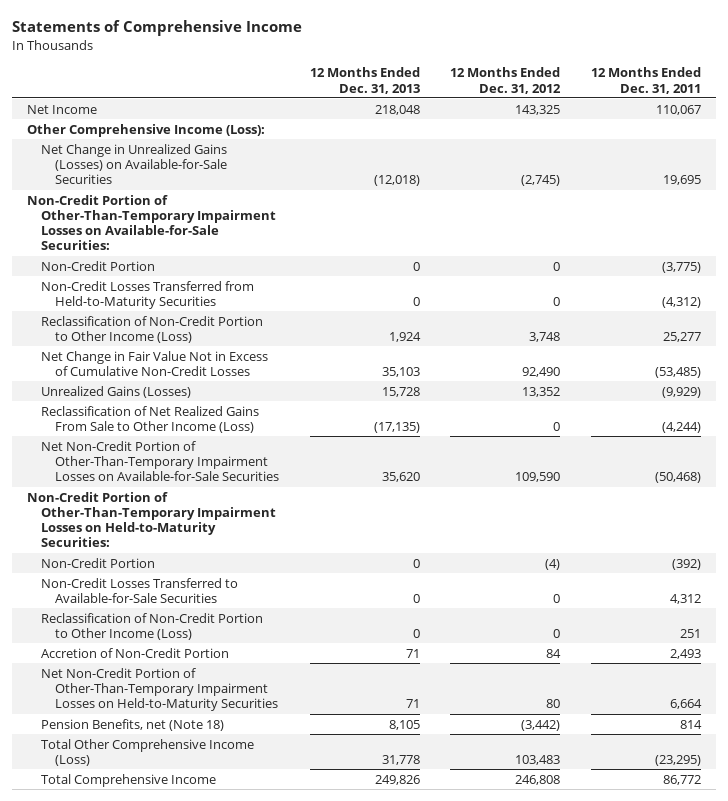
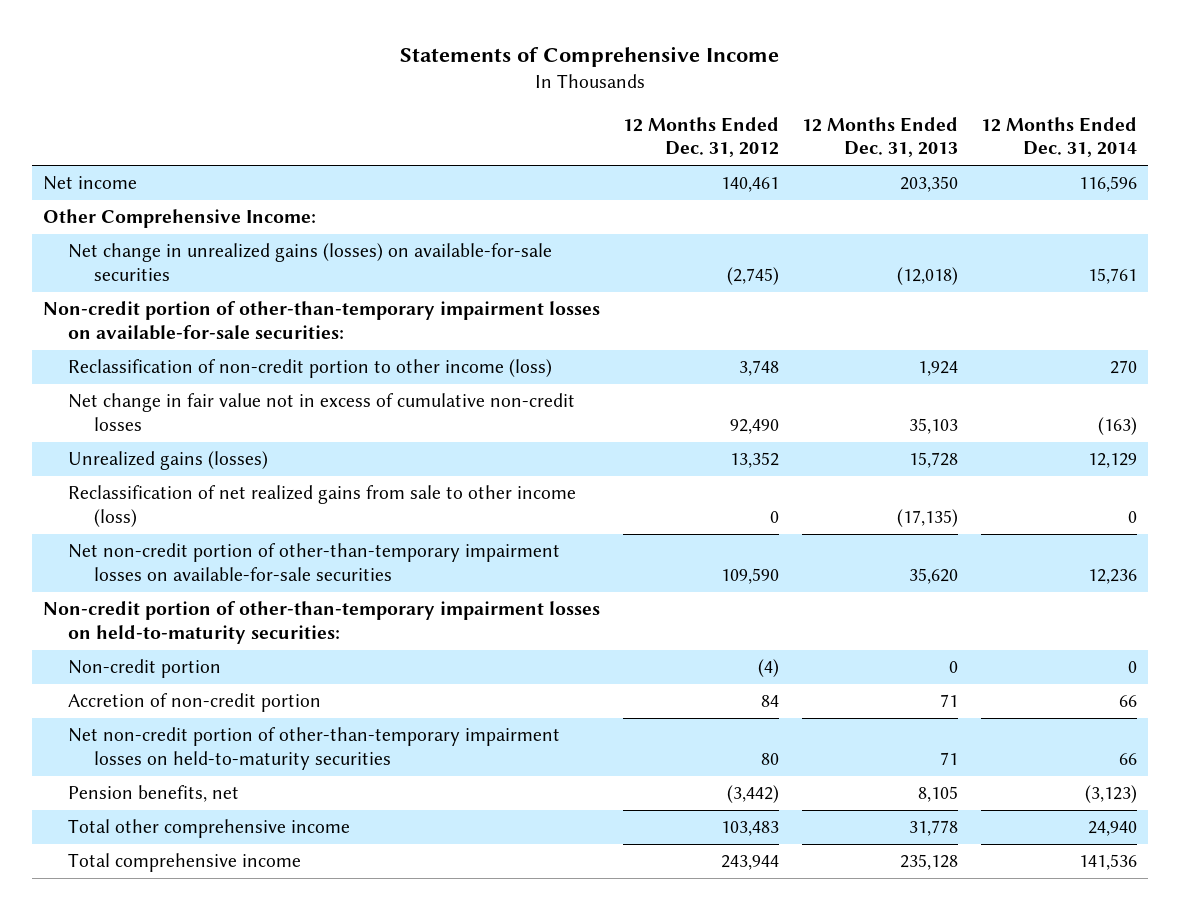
- | 12 Months Ended Dec. 31, 2013 | 12 Months Ended Dec. 31, 2012 | 12 Months Ended Dec. 31, 2011
+ | 12 Months Ended Dec. 31, 2012 | 12 Months Ended Dec. 31, 2013 | 12 Months Ended Dec. 31, 2014
- Net Income | 218,048 | 143,325 | 110,067
- Other Comprehensive Income (Loss):
- Net Change in Unrealized Gains (Losses) on Available-for-Sale Securities | (12,018) | (2,745) | 19,695
- Non-Credit Portion of Other-Than-Temporary Impairment Losses on Available-for-Sale Securities:
- Non-Credit Portion | 0 | 0 | (3,775)
- Non-Credit Losses Transferred from Held-to-Maturity Securities | 0 | 0 | (4,312)
- Reclassification of Non-Credit Portion to Other Income (Loss) | 1,924 | 3,748 | 25,277
- Net Change in Fair Value Not in Excess of Cumulative Non-Credit Losses | 35,103 | 92,490 | (53,485)
- Unrealized Gains (Losses) | 15,728 | 13,352 | (9,929)
- Reclassification of Net Realized Gains From Sale to Other Income (Loss) | (17,135) | 0 | (4,244)
- Net Non-Credit Portion of Other-Than-Temporary Impairment Losses on Available-for-Sale Securities | 35,620 | 109,590 | (50,468)
- Non-Credit Portion of Other-Than-Temporary Impairment Losses on Held-to-Maturity Securities:
- Non-Credit Portion | 0 | (4) | (392)
- Non-Credit Losses Transferred to Available-for-Sale Securities | 0 | 0 | 4,312
- Reclassification of Non-Credit Portion to Other Income (Loss) | 0 | 0 | 251
- Accretion of Non-Credit Portion | 71 | 84 | 2,493
- Net Non-Credit Portion of Other-Than-Temporary Impairment Losses on Held-to-Maturity Securities | 71 | 80 | 6,664
- Pension Benefits, net (Note 18) | 8,105 | (3,442) | 814
- Total Other Comprehensive Income (Loss) | 31,778 | 103,483 | (23,295)
- Total Comprehensive Income | 249,826 | 246,808 | 86,772
+ Net income | 140,461 | 203,350 | 116,596
+ Other Comprehensive Income:
+ Net change in unrealized gains (losses) on available-for-sale securities | (2,745) | (12,018) | 15,761
+ Non-credit portion of other-than-temporary impairment losses on available-for-sale securities:
+ Reclassification of non-credit portion to other income (loss) | 3,748 | 1,924 | 270
+ Net change in fair value not in excess of cumulative non-credit losses | 92,490 | 35,103 | (163)
+ Unrealized gains (losses) | 13,352 | 15,728 | 12,129
+ Reclassification of net realized gains from sale to other income (loss) | 0 | (17,135) | 0
+ Net non-credit portion of other-than-temporary impairment losses on available-for-sale securities | 109,590 | 35,620 | 12,236
+ Non-credit portion of other-than-temporary impairment losses on held-to-maturity securities:
+ Non-credit portion | (4) | 0 | 0
+ Accretion of non-credit portion | 84 | 71 | 66
+ Net non-credit portion of other-than-temporary impairment losses on held-to-maturity securities | 80 | 71 | 66
+ Pension benefits, net | (3,442) | 8,105 | (3,123)
+ Total other comprehensive income | 103,483 | 31,778 | 24,940
+ Total comprehensive income | 243,944 | 235,128 | 141,536

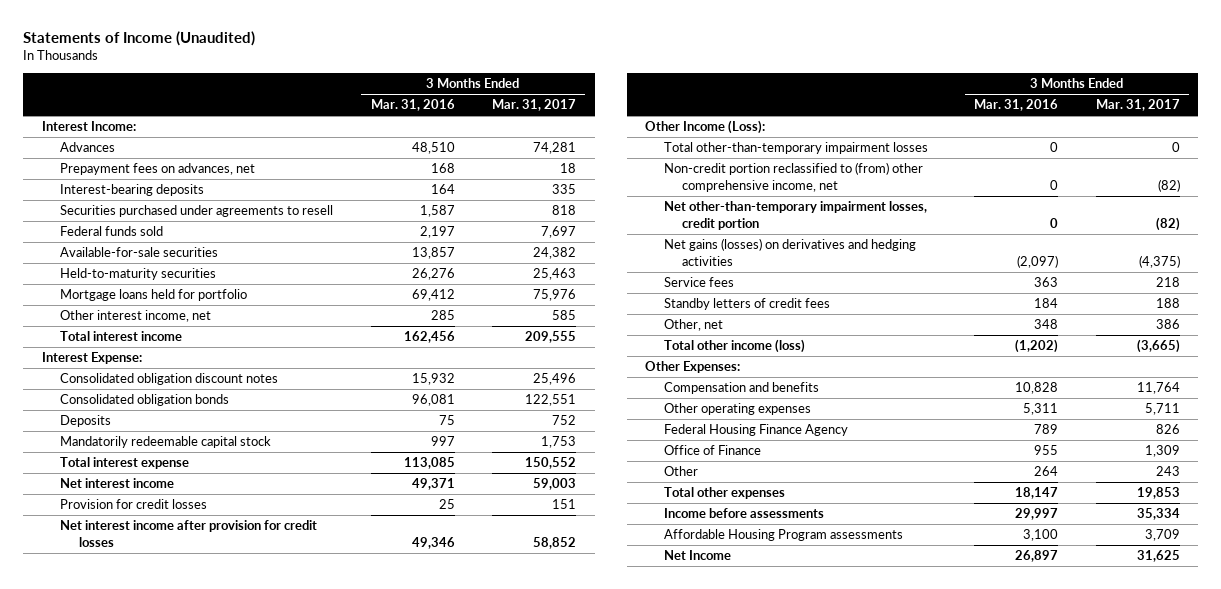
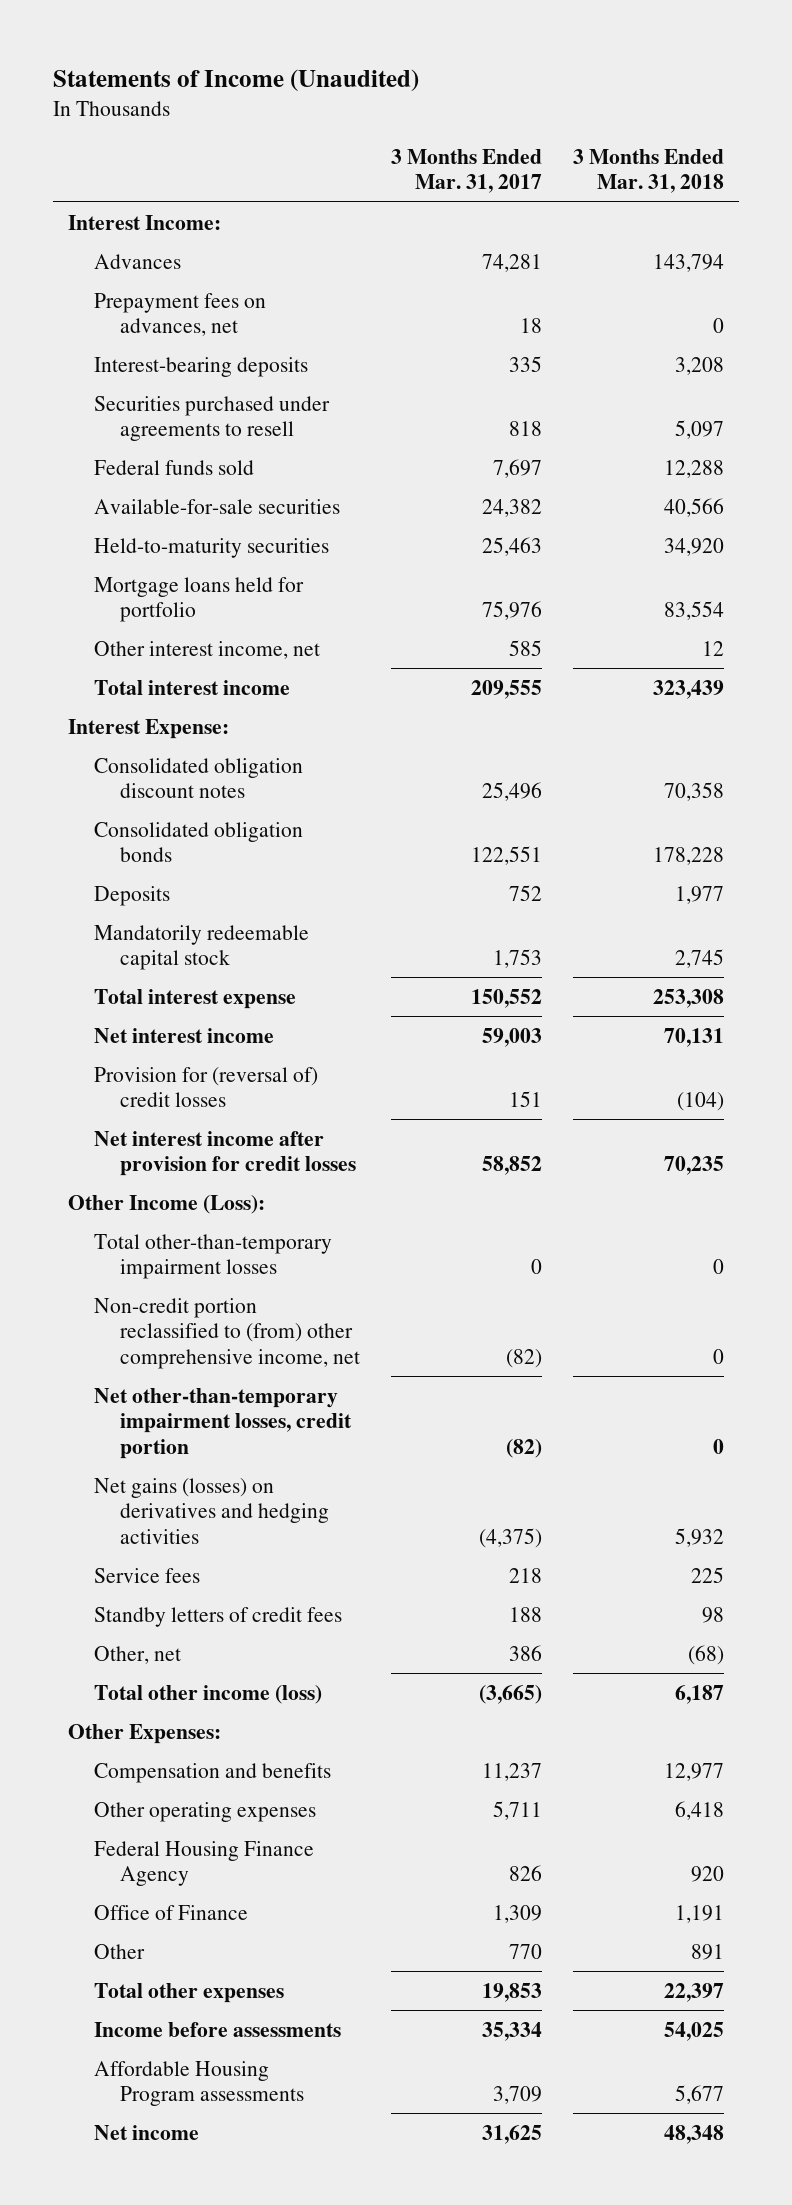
- | 3 Months Ended Mar. 31, 2016 | 3 Months Ended Mar. 31, 2017
+ | 3 Months Ended Mar. 31, 2017 | 3 Months Ended Mar. 31, 2018
- Provision for credit losses | 25 | 151
+ Provision for (reversal of) credit losses | 151 | (104)
- Compensation and benefits | 10,828 | 11,764
+ Compensation and benefits | 11,237 | 12,977
- Other | 264 | 243
+ Other | 770 | 891
- Net Income | 26,897 | 31,625
+ Net income | 31,625 | 48,348

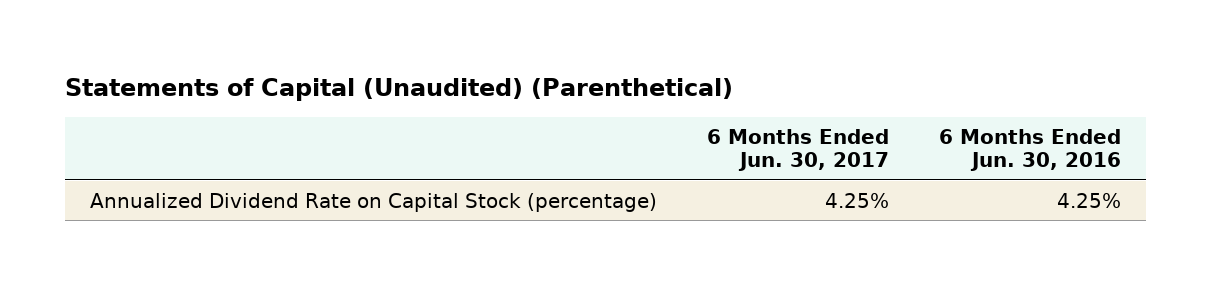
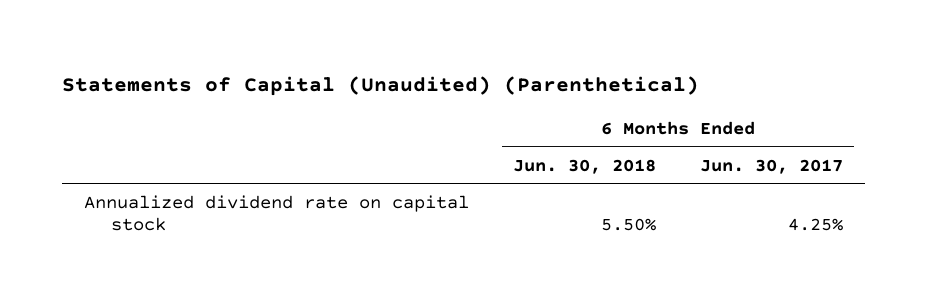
- | 6 Months Ended Jun. 30, 2017 | 6 Months Ended Jun. 30, 2016
+ | 6 Months Ended Jun. 30, 2018 | 6 Months Ended Jun. 30, 2017
- Annualized Dividend Rate on Capital Stock (percentage) | 4.25% | 4.25%
+ Annualized dividend rate on capital stock | 5.50% | 4.25%

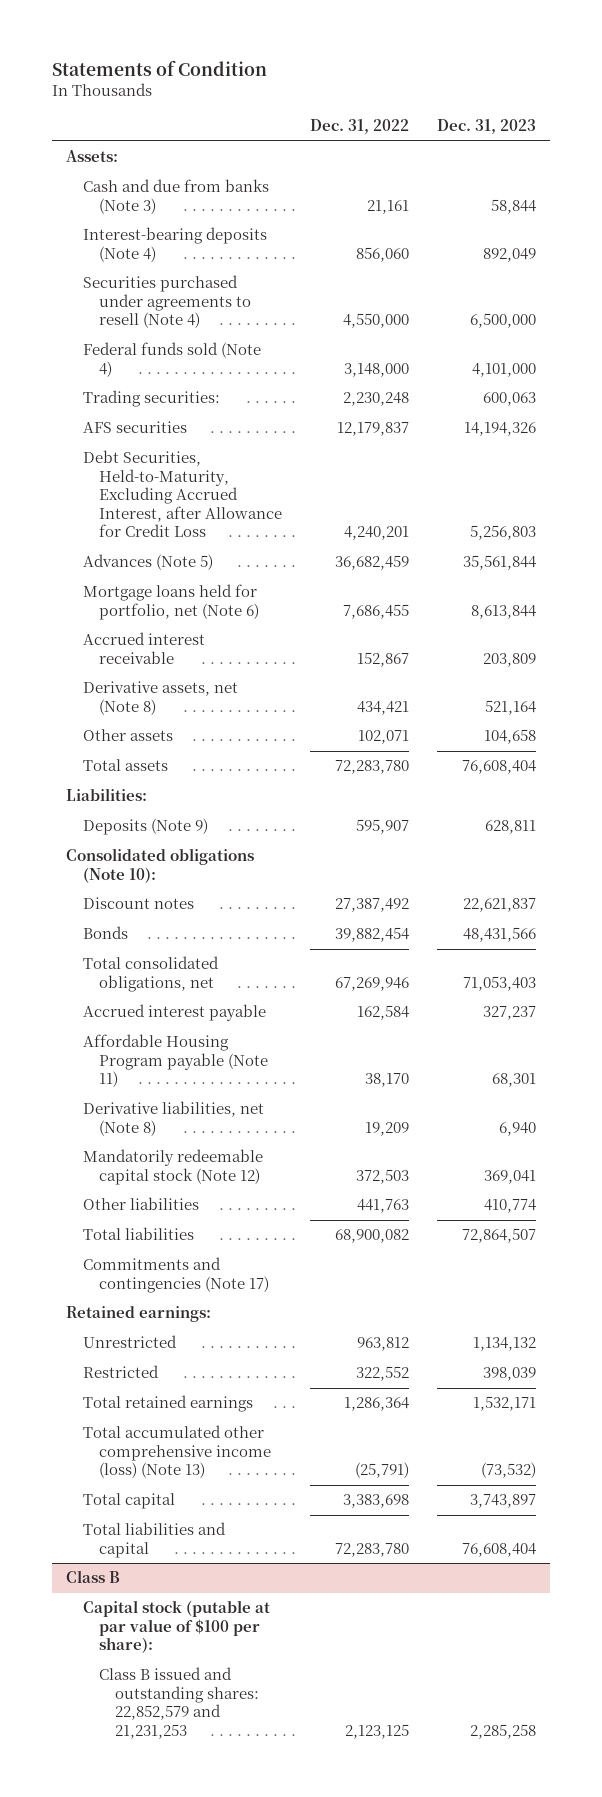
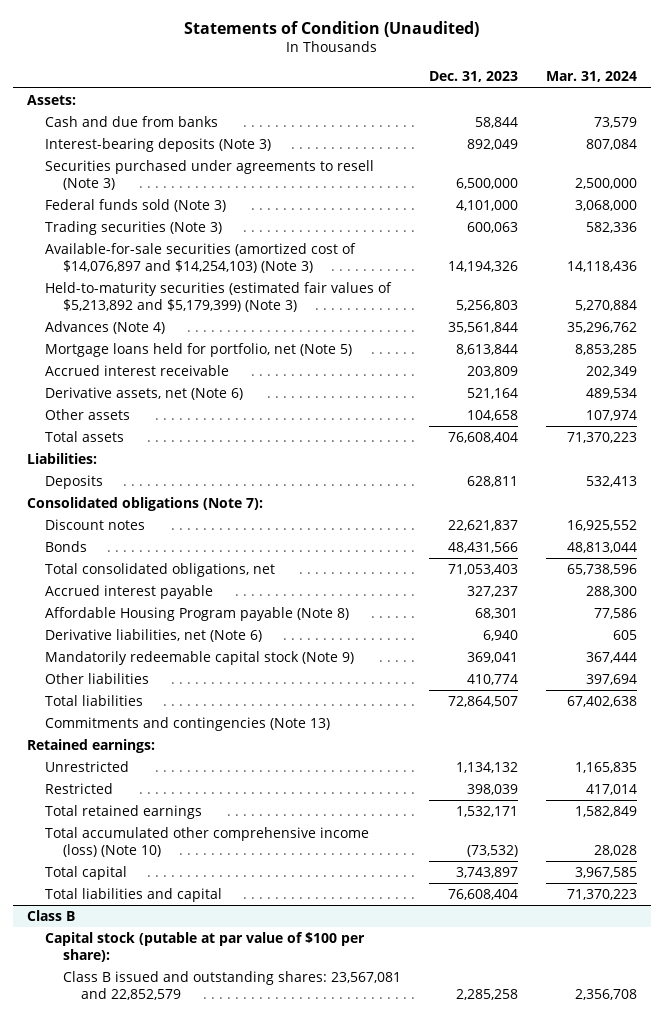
- Statements of Condition
+ Statements of Condition (Unaudited)
- | Dec. 31, 2022 | Dec. 31, 2023
+ | Dec. 31, 2023 | Mar. 31, 2024
- Cash and due from banks (Note 3) | 21,161 | 58,844
- Interest-bearing deposits (Note 4) | 856,060 | 892,049
- Securities purchased under agreements to resell (Note 4) | 4,550,000 | 6,500,000
- Federal funds sold (Note 4) | 3,148,000 | 4,101,000
- Trading securities: | 2,230,248 | 600,063
- AFS securities | 12,179,837 | 14,194,326
- Debt Securities, Held-to-Maturity, Excluding Accrued Interest, after Allowance for Credit Loss | 4,240,201 | 5,256,803
- Advances (Note 5) | 36,682,459 | 35,561,844
- Mortgage loans held for portfolio, net (Note 6) | 7,686,455 | 8,613,844
+ Cash and due from banks | 58,844 | 73,579
+ Interest-bearing deposits (Note 3) | 892,049 | 807,084
+ Securities purchased under agreements to resell (Note 3) | 6,500,000 | 2,500,000
+ Federal funds sold (Note 3) | 4,101,000 | 3,068,000
+ Trading securities (Note 3) | 600,063 | 582,336
+ Available-for-sale securities (amortized cost of $14,076,897 and $14,254,103) (Note 3) | 14,194,326 | 14,118,436
+ Held-to-maturity securities (estimated fair values of $5,213,892 and $5,179,399) (Note 3) | 5,256,803 | 5,270,884
+ Advances (Note 4) | 35,561,844 | 35,296,762
+ Mortgage loans held for portfolio, net (Note 5) | 8,613,844 | 8,853,285
- Derivative assets, net (Note 8) | 434,421 | 521,164
+ Derivative assets, net (Note 6) | 521,164 | 489,534
- Deposits (Note 9) | 595,907 | 628,811
- Consolidated obligations (Note 10):
+ Deposits | 628,811 | 532,413
+ Consolidated obligations (Note 7):
- Affordable Housing Program payable (Note 11) | 38,170 | 68,301
- Derivative liabilities, net (Note 8) | 19,209 | 6,940
- Mandatorily redeemable capital stock (Note 12) | 372,503 | 369,041
+ Affordable Housing Program payable (Note 8) | 68,301 | 77,586
+ Derivative liabilities, net (Note 6) | 6,940 | 605
+ Mandatorily redeemable capital stock (Note 9) | 369,041 | 367,444
- Commitments and contingencies (Note 17)
+ Commitments and contingencies (Note 13)
- Total accumulated other comprehensive income (loss) (Note 13) | (25,791) | (73,532)
+ Total accumulated other comprehensive income (loss) (Note 10) | (73,532) | 28,028
@ Class B
- Class B issued and outstanding shares: 22,852,579 and 21,231,253 | 2,123,125 | 2,285,258
+ Class B issued and outstanding shares: 23,567,081 and 22,852,579 | 2,285,258 | 2,356,708

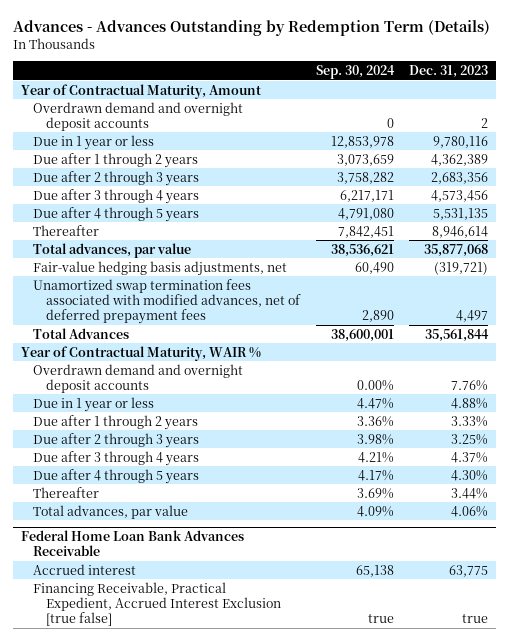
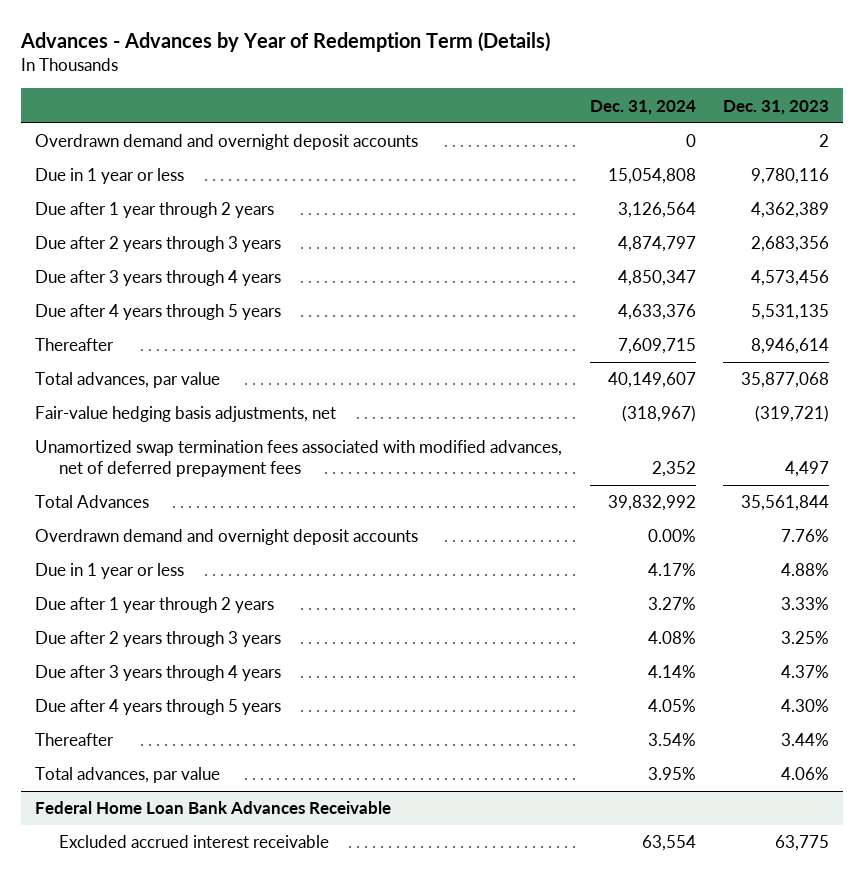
- Advances - Advances Outstanding by Redemption Term (Details)
+ Advances - Advances by Year of Redemption Term (Details)
- | Sep. 30, 2024 | Dec. 31, 2023
+ | Dec. 31, 2024 | Dec. 31, 2023
- Year of Contractual Maturity, Amount
- Due after 1 through 2 years | 3,073,659 | 4,362,389
- Due after 2 through 3 years | 3,758,282 | 2,683,356
- Due after 3 through 4 years | 6,217,171 | 4,573,456
- Due after 4 through 5 years | 4,791,080 | 5,531,135
+ Due after 1 year through 2 years | 3,126,564 | 4,362,389
+ Due after 2 years through 3 years | 4,874,797 | 2,683,356
+ Due after 3 years through 4 years | 4,850,347 | 4,573,456
+ Due after 4 years through 5 years | 4,633,376 | 5,531,135
- Year of Contractual Maturity, WAIR %
- Due after 1 through 2 years | 3.36% | 3.33%
- Due after 2 through 3 years | 3.98% | 3.25%
- Due after 3 through 4 years | 4.21% | 4.37%
- Due after 4 through 5 years | 4.17% | 4.30%
+ Due after 1 year through 2 years | 3.27% | 3.33%
+ Due after 2 years through 3 years | 4.08% | 3.25%
+ Due after 3 years through 4 years | 4.14% | 4.37%
+ Due after 4 years through 5 years | 4.05% | 4.30%
@ Federal Home Loan Bank Advances Receivable
- Accrued interest | 65,138 | 63,775
- Financing Receivable, Practical Expedient, Accrued Interest Exclusion [true false] | true | true
+ Excluded accrued interest receivable | 63,554 | 63,775

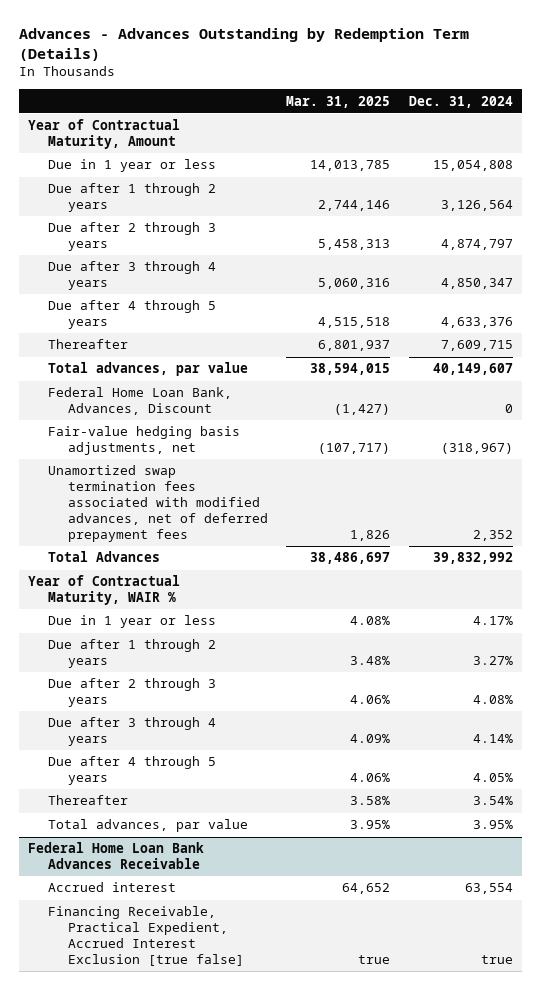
- Advances - Advances by Year of Redemption Term (Details)
+ Advances - Advances Outstanding by Redemption Term (Details)
- | Dec. 31, 2024 | Dec. 31, 2023
+ | Mar. 31, 2025 | Dec. 31, 2024
- Overdrawn demand and overnight deposit accounts | 0 | 2
+ Year of Contractual Maturity, Amount
- Due after 1 year through 2 years | 3,126,564 | 4,362,389
- Due after 2 years through 3 years | 4,874,797 | 2,683,356
- Due after 3 years through 4 years | 4,850,347 | 4,573,456
- Due after 4 years through 5 years | 4,633,376 | 5,531,135
+ Due after 1 through 2 years | 2,744,146 | 3,126,564
+ Due after 2 through 3 years | 5,458,313 | 4,874,797
+ Due after 3 through 4 years | 5,060,316 | 4,850,347
+ Due after 4 through 5 years | 4,515,518 | 4,633,376
+ Federal Home Loan Bank, Advances, Discount | (1,427) | 0
- Overdrawn demand and overnight deposit accounts | 0.00% | 7.76%
+ Year of Contractual Maturity, WAIR %
- Due after 1 year through 2 years | 3.27% | 3.33%
- Due after 2 years through 3 years | 4.08% | 3.25%
- Due after 3 years through 4 years | 4.14% | 4.37%
- Due after 4 years through 5 years | 4.05% | 4.30%
+ Due after 1 through 2 years | 3.48% | 3.27%
+ Due after 2 through 3 years | 4.06% | 4.08%
+ Due after 3 through 4 years | 4.09% | 4.14%
+ Due after 4 through 5 years | 4.06% | 4.05%
@ Federal Home Loan Bank Advances Receivable
- Excluded accrued interest receivable | 63,554 | 63,775
+ Accrued interest | 64,652 | 63,554
+ Financing Receivable, Practical Expedient, Accrued Interest Exclusion [true false] | true | true

